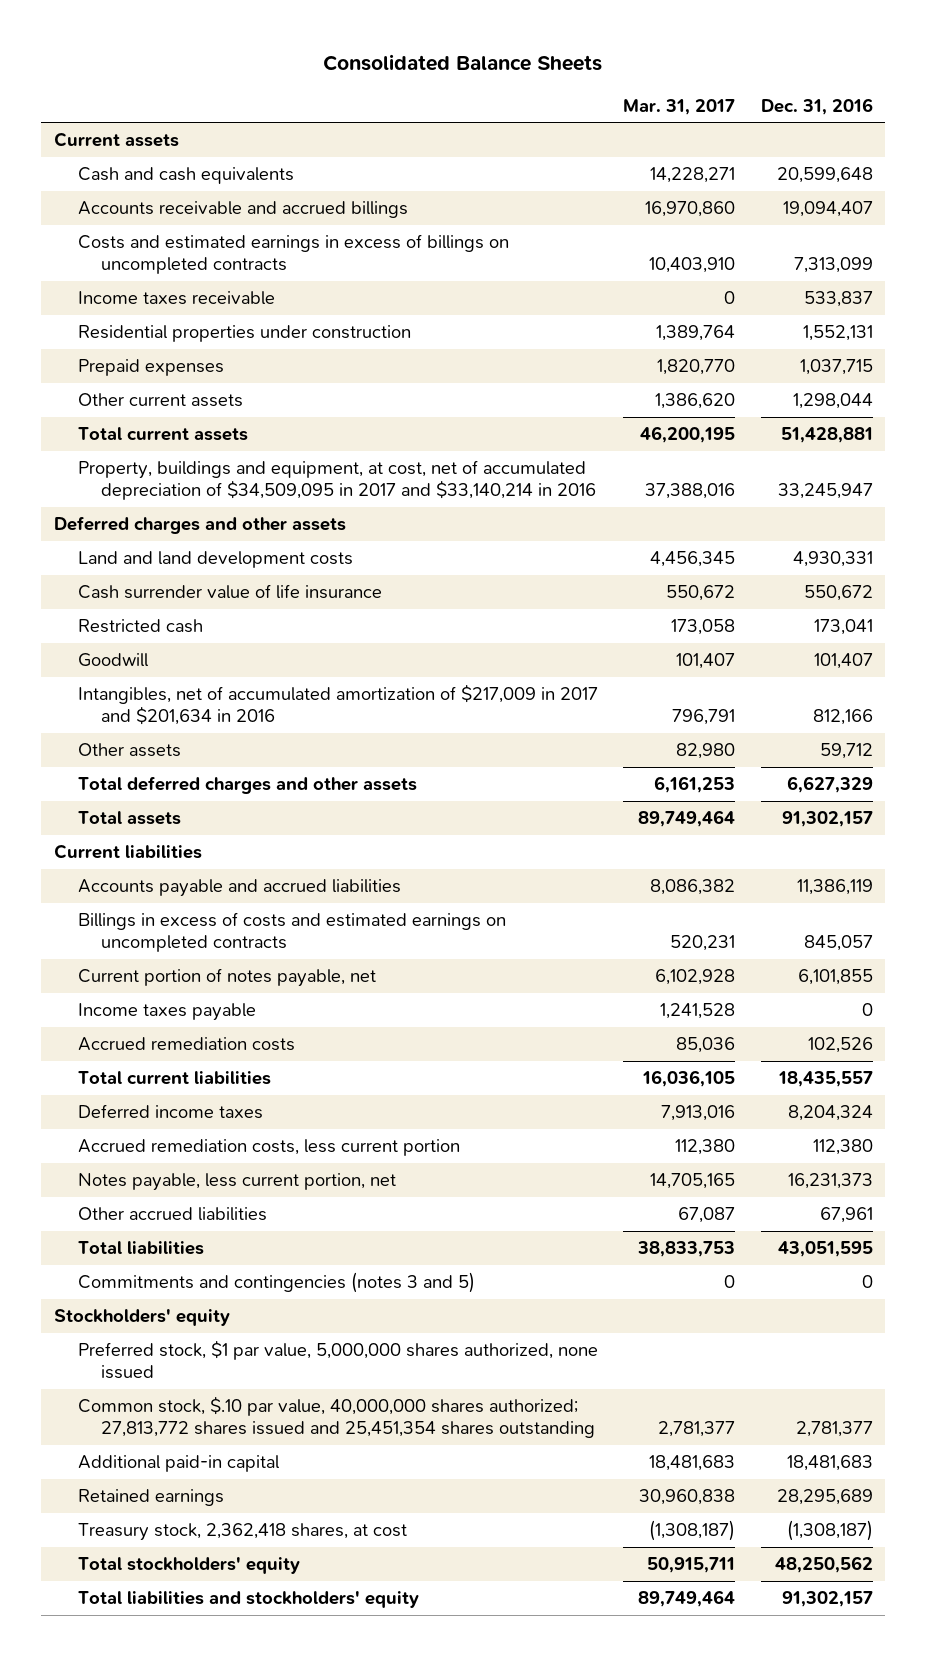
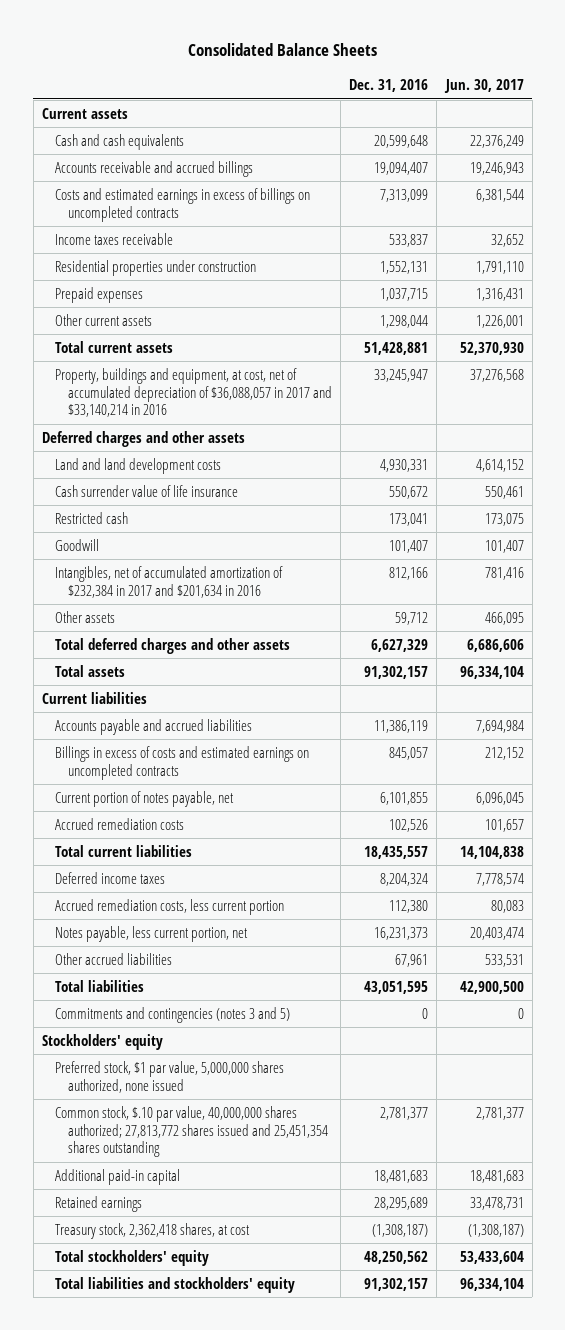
- | Mar. 31, 2017 | Dec. 31, 2016
+ | Dec. 31, 2016 | Jun. 30, 2017
- Property, buildings and equipment, at cost, net of accumulated depreciation of $34,509,095 in 2017 and $33,140,214 in 2016 | 37,388,016 | 33,245,947
+ Property, buildings and equipment, at cost, net of accumulated depreciation of $36,088,057 in 2017 and $33,140,214 in 2016 | 33,245,947 | 37,276,568
- Intangibles, net of accumulated amortization of $217,009 in 2017 and $201,634 in 2016 | 796,791 | 812,166
+ Intangibles, net of accumulated amortization of $232,384 in 2017 and $201,634 in 2016 | 812,166 | 781,416
- Income taxes payable | 1,241,528 | 0

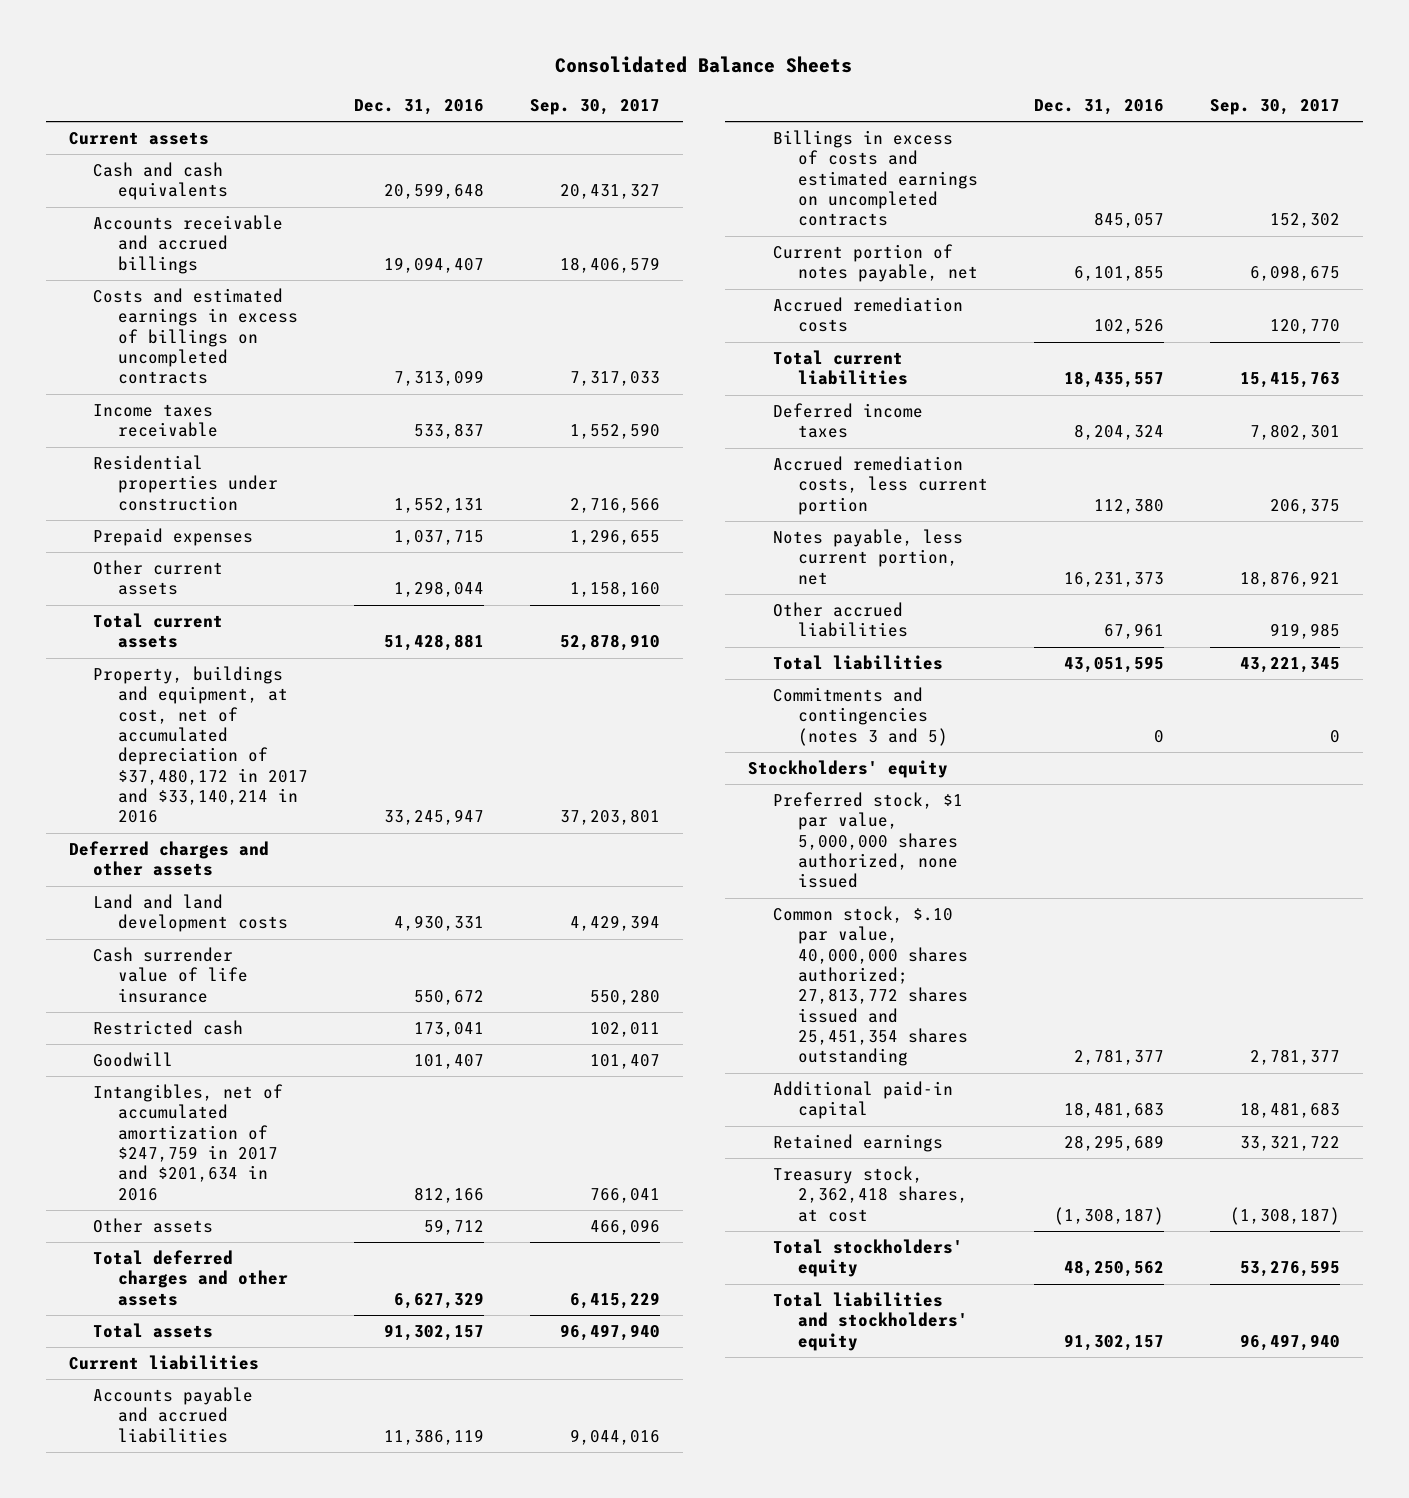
- | Dec. 31, 2016 | Jun. 30, 2017
+ | Dec. 31, 2016 | Sep. 30, 2017
- Property, buildings and equipment, at cost, net of accumulated depreciation of $36,088,057 in 2017 and $33,140,214 in 2016 | 33,245,947 | 37,276,568
+ Property, buildings and equipment, at cost, net of accumulated depreciation of $37,480,172 in 2017 and $33,140,214 in 2016 | 33,245,947 | 37,203,801
- Intangibles, net of accumulated amortization of $232,384 in 2017 and $201,634 in 2016 | 812,166 | 781,416
+ Intangibles, net of accumulated amortization of $247,759 in 2017 and $201,634 in 2016 | 812,166 | 766,041

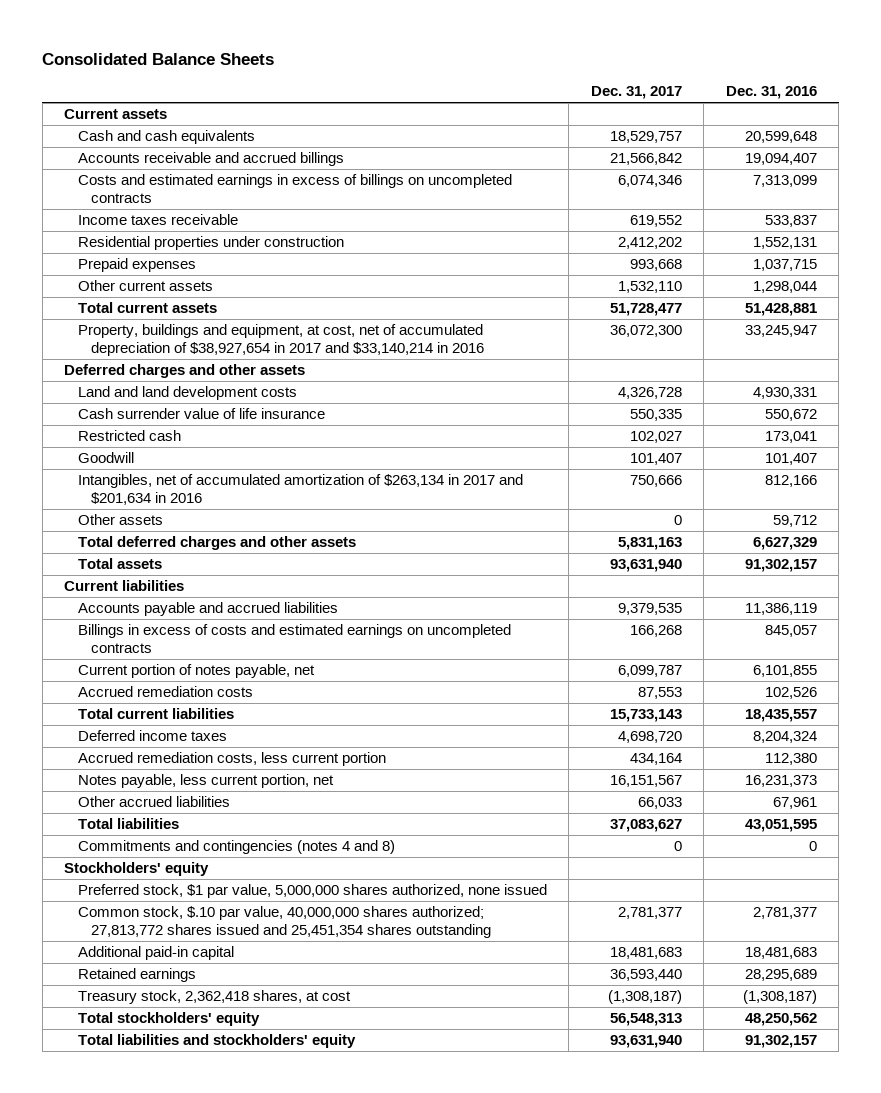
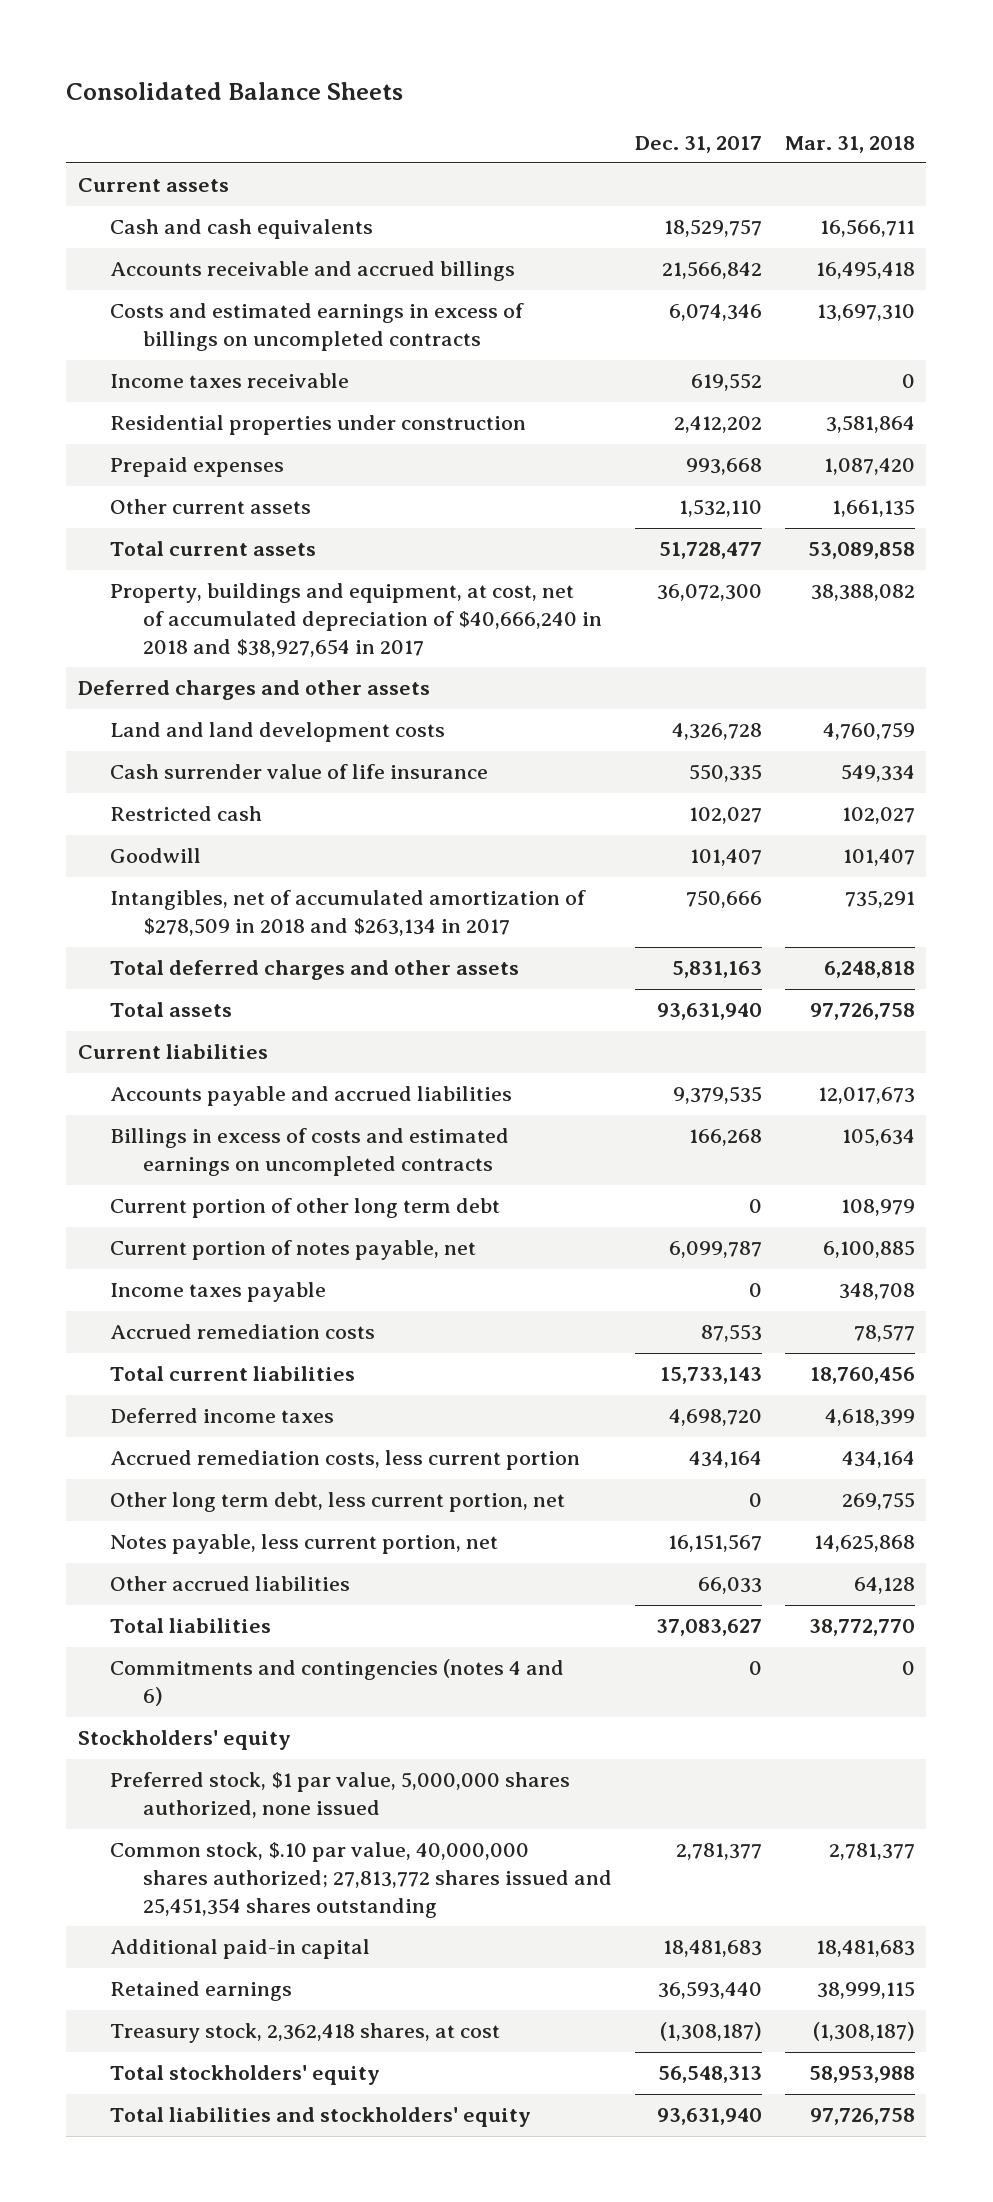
- | Dec. 31, 2017 | Dec. 31, 2016
+ | Dec. 31, 2017 | Mar. 31, 2018
- Property, buildings and equipment, at cost, net of accumulated depreciation of $38,927,654 in 2017 and $33,140,214 in 2016 | 36,072,300 | 33,245,947
+ Property, buildings and equipment, at cost, net of accumulated depreciation of $40,666,240 in 2018 and $38,927,654 in 2017 | 36,072,300 | 38,388,082
- Intangibles, net of accumulated amortization of $263,134 in 2017 and $201,634 in 2016 | 750,666 | 812,166
- Other assets | 0 | 59,712
+ Intangibles, net of accumulated amortization of $278,509 in 2018 and $263,134 in 2017 | 750,666 | 735,291
+ Current portion of other long term debt | 0 | 108,979
+ Income taxes payable | 0 | 348,708
+ Other long term debt, less current portion, net | 0 | 269,755
- Commitments and contingencies (notes 4 and 8) | 0 | 0
+ Commitments and contingencies (notes 4 and 6) | 0 | 0

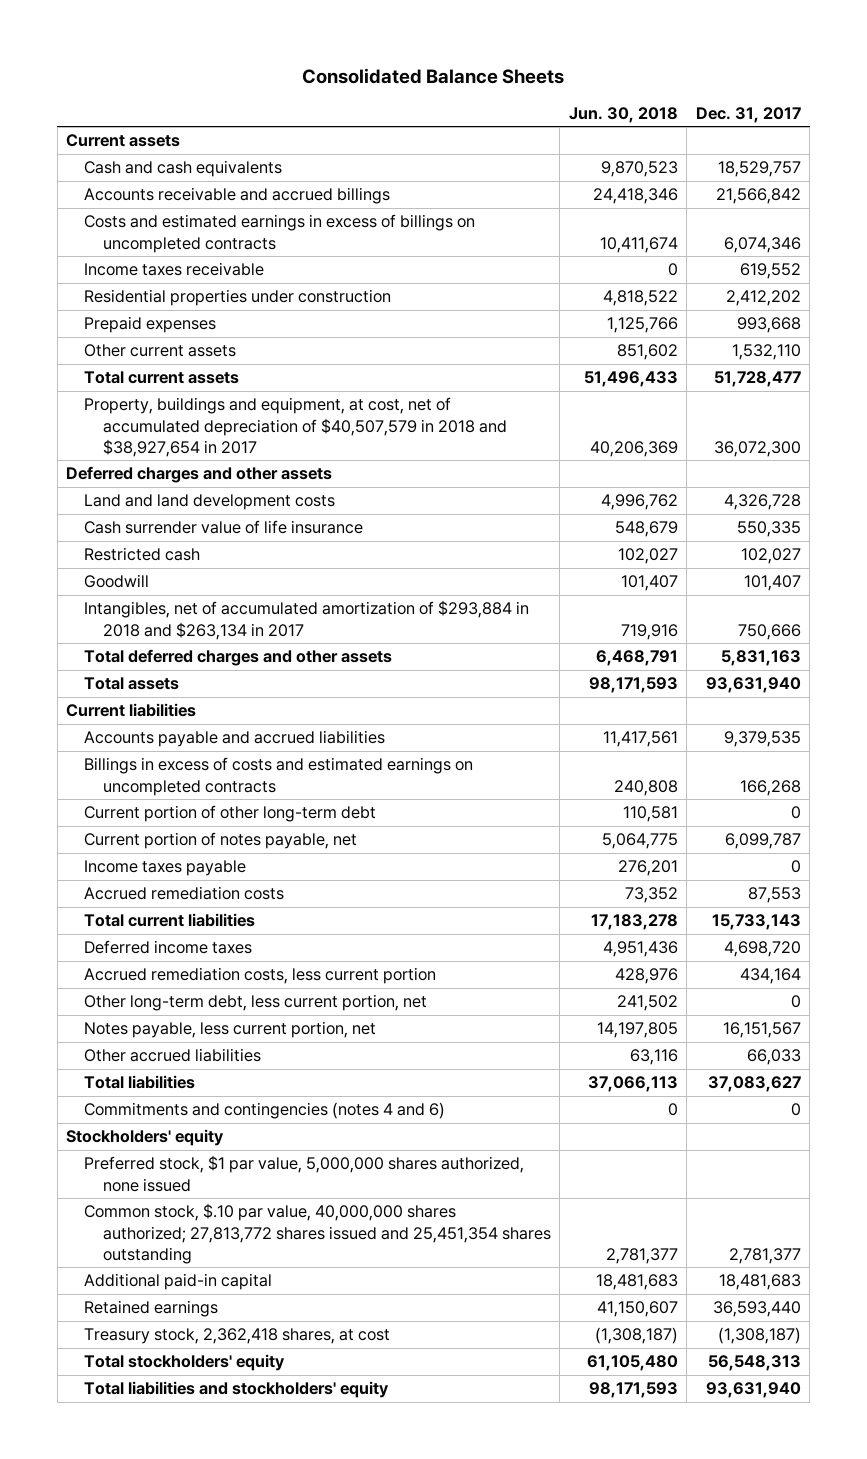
- | Dec. 31, 2017 | Mar. 31, 2018
+ | Jun. 30, 2018 | Dec. 31, 2017
- Property, buildings and equipment, at cost, net of accumulated depreciation of $40,666,240 in 2018 and $38,927,654 in 2017 | 36,072,300 | 38,388,082
+ Property, buildings and equipment, at cost, net of accumulated depreciation of $40,507,579 in 2018 and $38,927,654 in 2017 | 40,206,369 | 36,072,300
- Intangibles, net of accumulated amortization of $278,509 in 2018 and $263,134 in 2017 | 750,666 | 735,291
+ Intangibles, net of accumulated amortization of $293,884 in 2018 and $263,134 in 2017 | 719,916 | 750,666
- Current portion of other long term debt | 0 | 108,979
+ Current portion of other long-term debt | 110,581 | 0
- Other long term debt, less current portion, net | 0 | 269,755
+ Other long-term debt, less current portion, net | 241,502 | 0

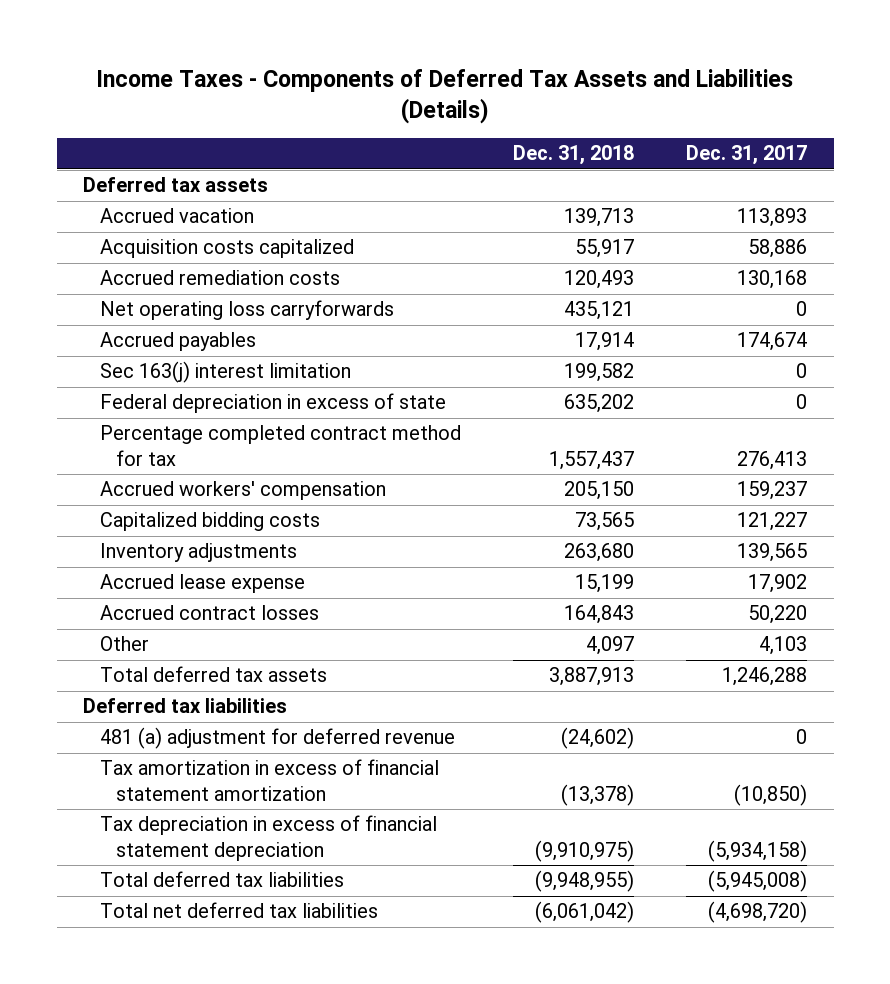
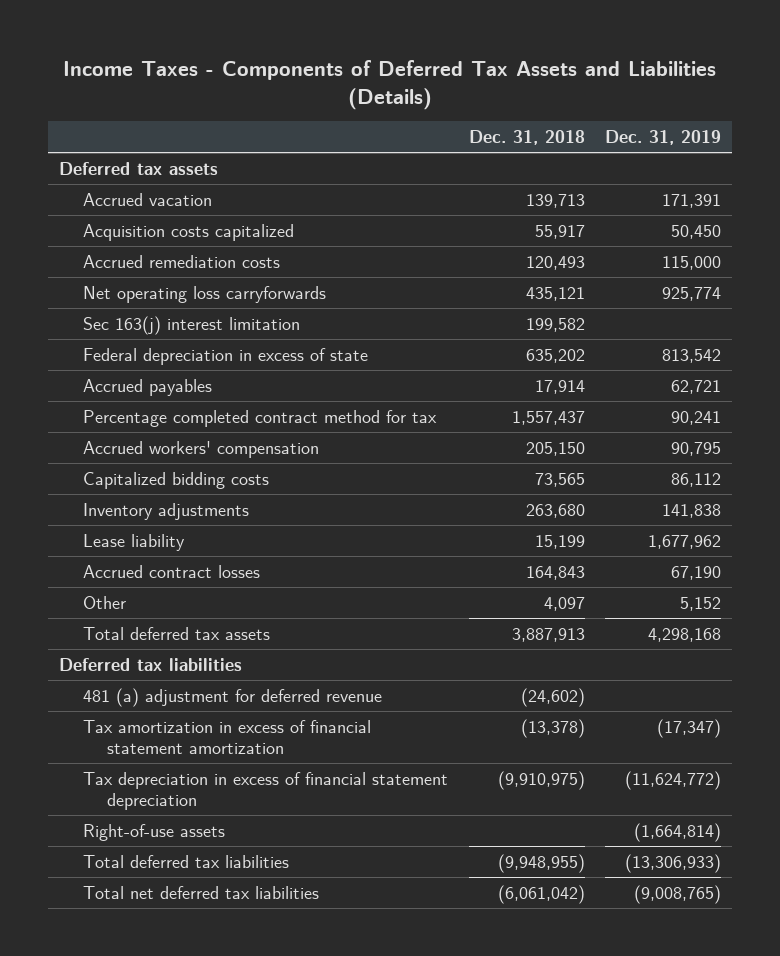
- | Dec. 31, 2018 | Dec. 31, 2017
+ | Dec. 31, 2018 | Dec. 31, 2019
moved down: Accrued payables | 17,914 | 62,721
- Accrued lease expense | 15,199 | 17,902
+ Lease liability | 15,199 | 1,677,962
+ Right-of-use assets | | (1,664,814)

